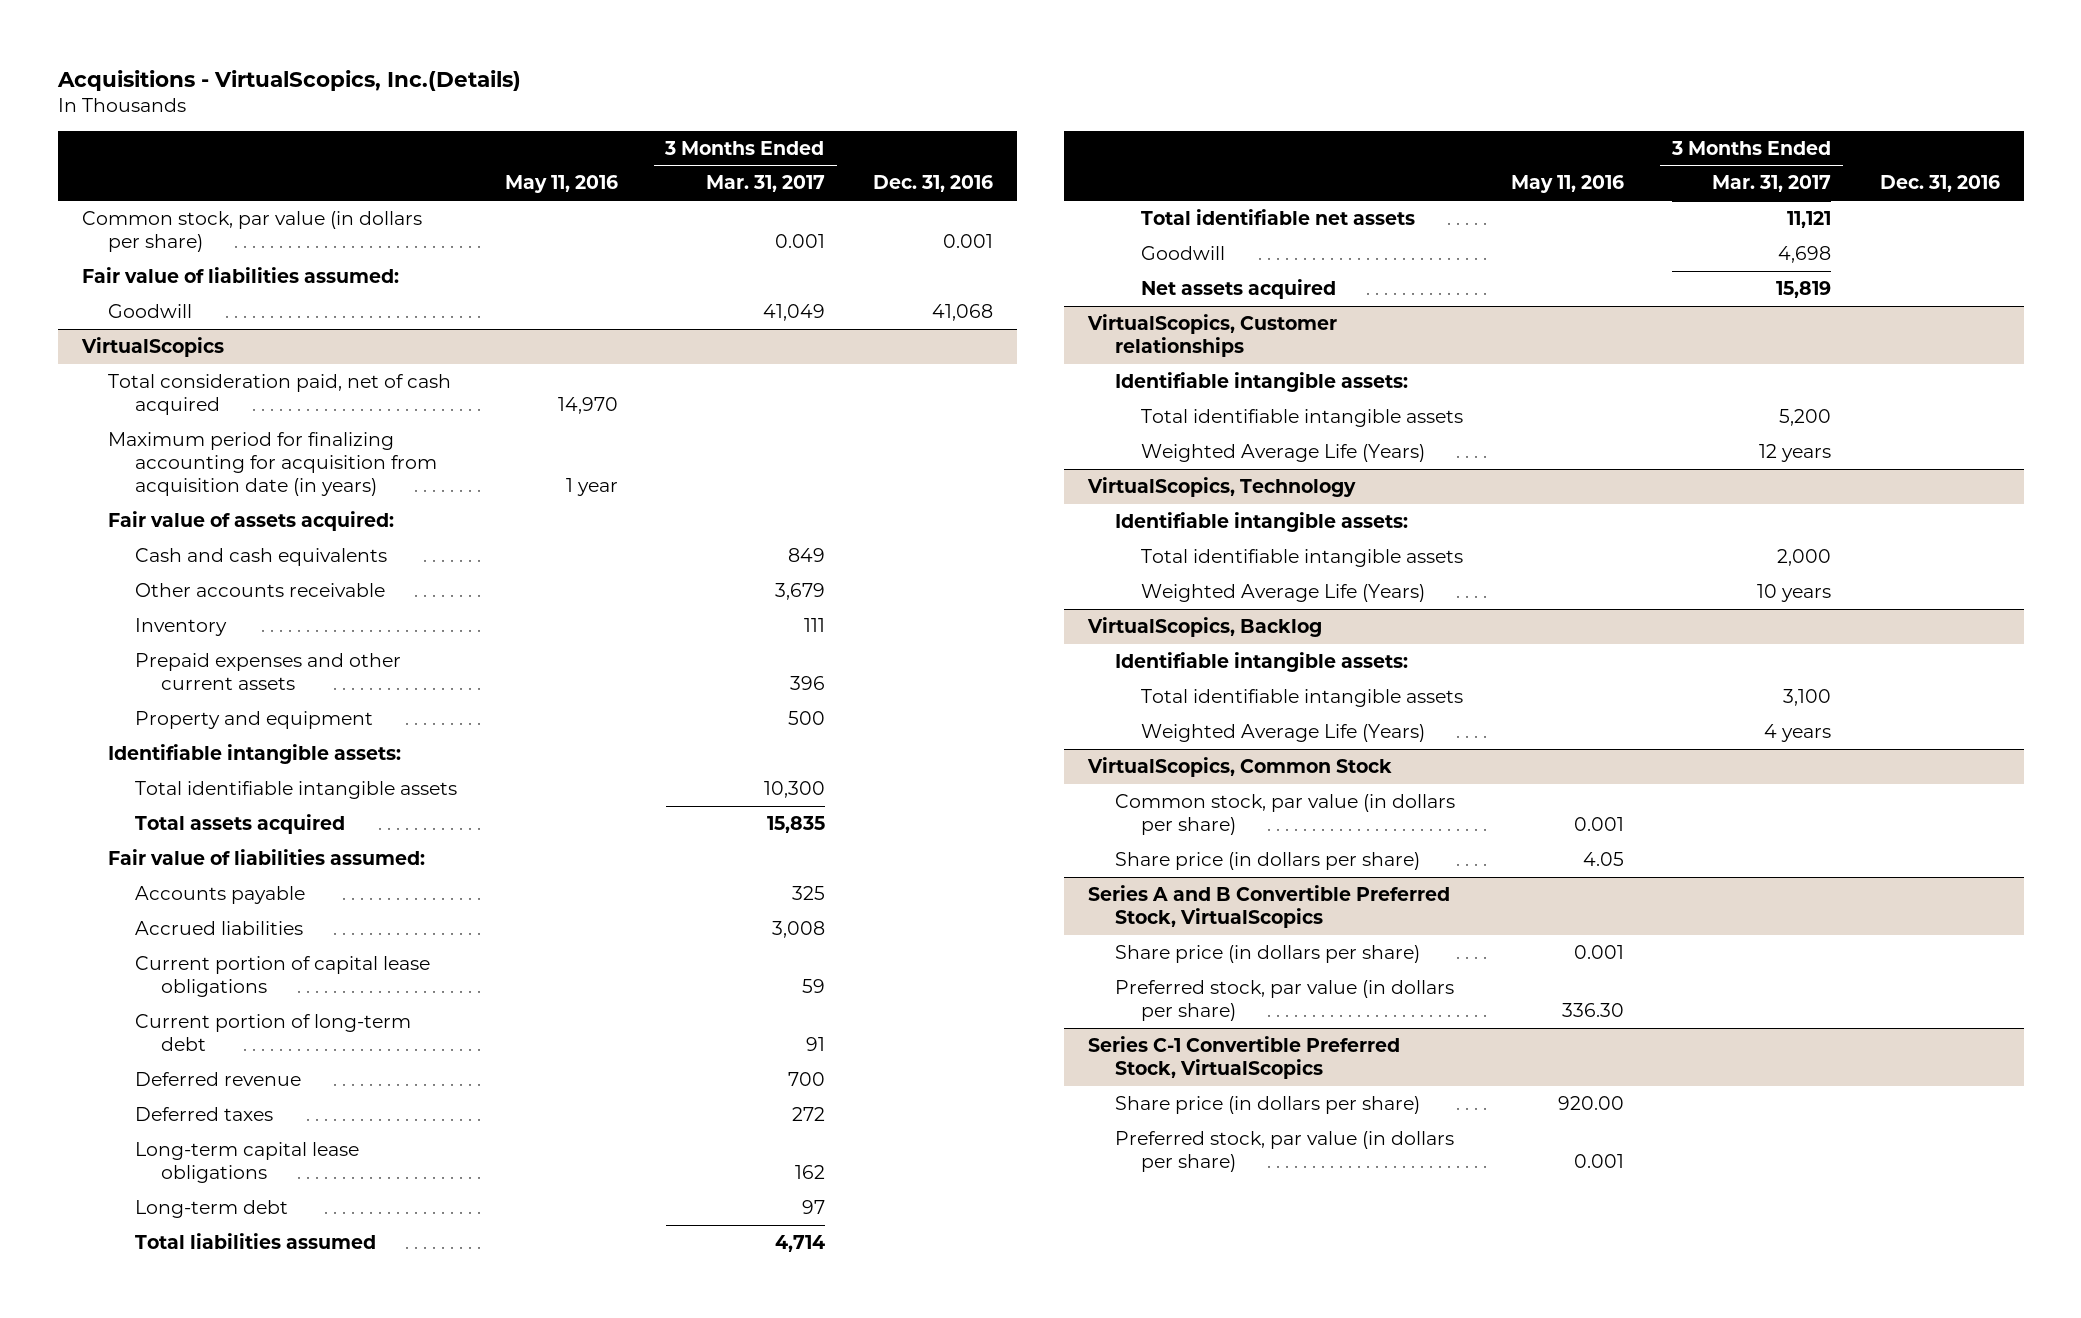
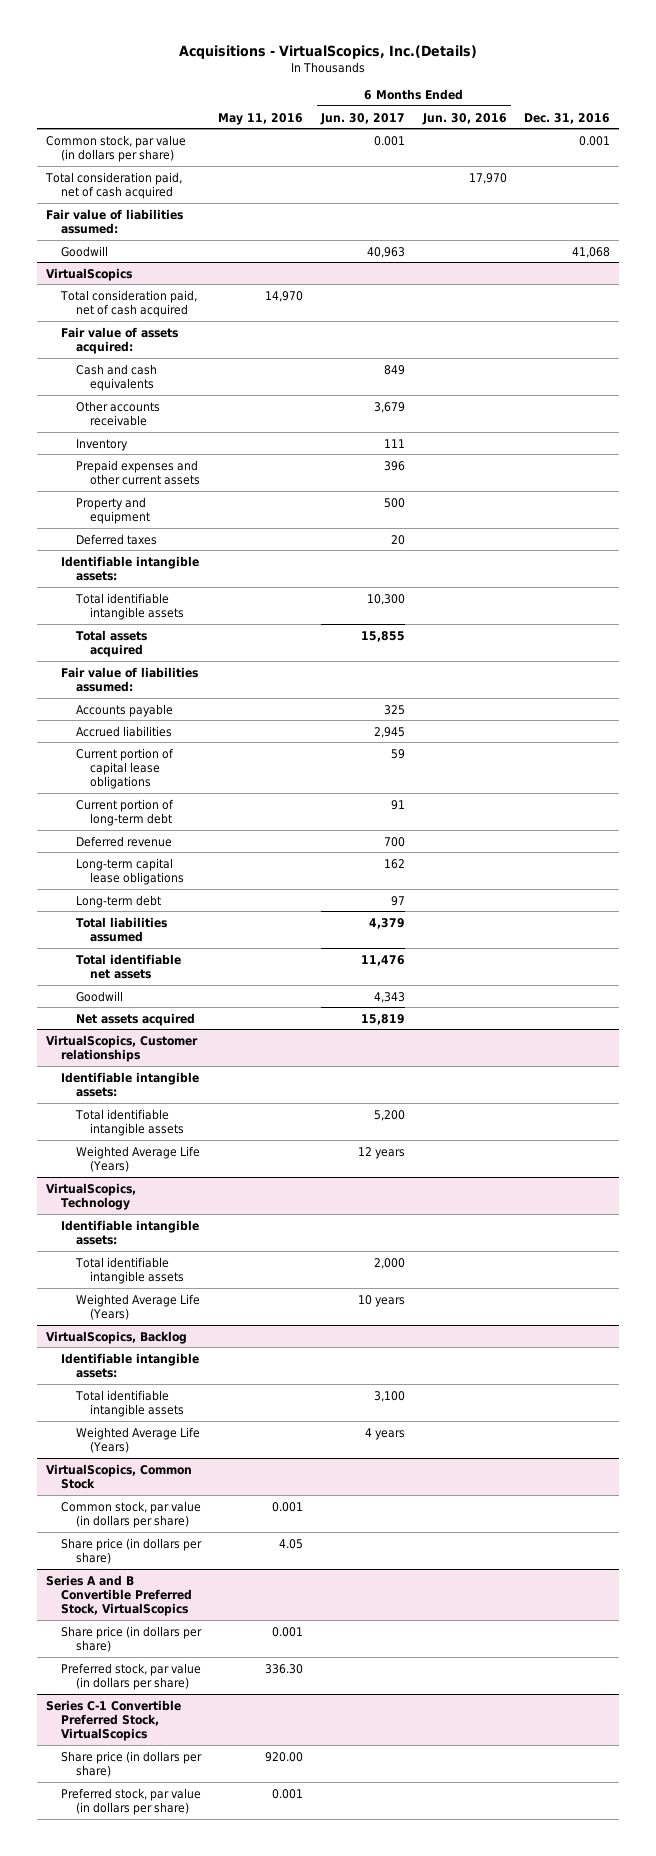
- | May 11, 2016 | 3 Months Ended Mar. 31, 2017 | Dec. 31, 2016
+ | May 11, 2016 | 6 Months Ended Jun. 30, 2017 | 6 Months Ended Jun. 30, 2016 | Dec. 31, 2016
+ Total consideration paid, net of cash acquired | | | 17,970 |
@ VirtualScopics
- Maximum period for finalizing accounting for acquisition from acquisition date (in years) | 1 year | |
moved up: Deferred taxes | | 20 | |

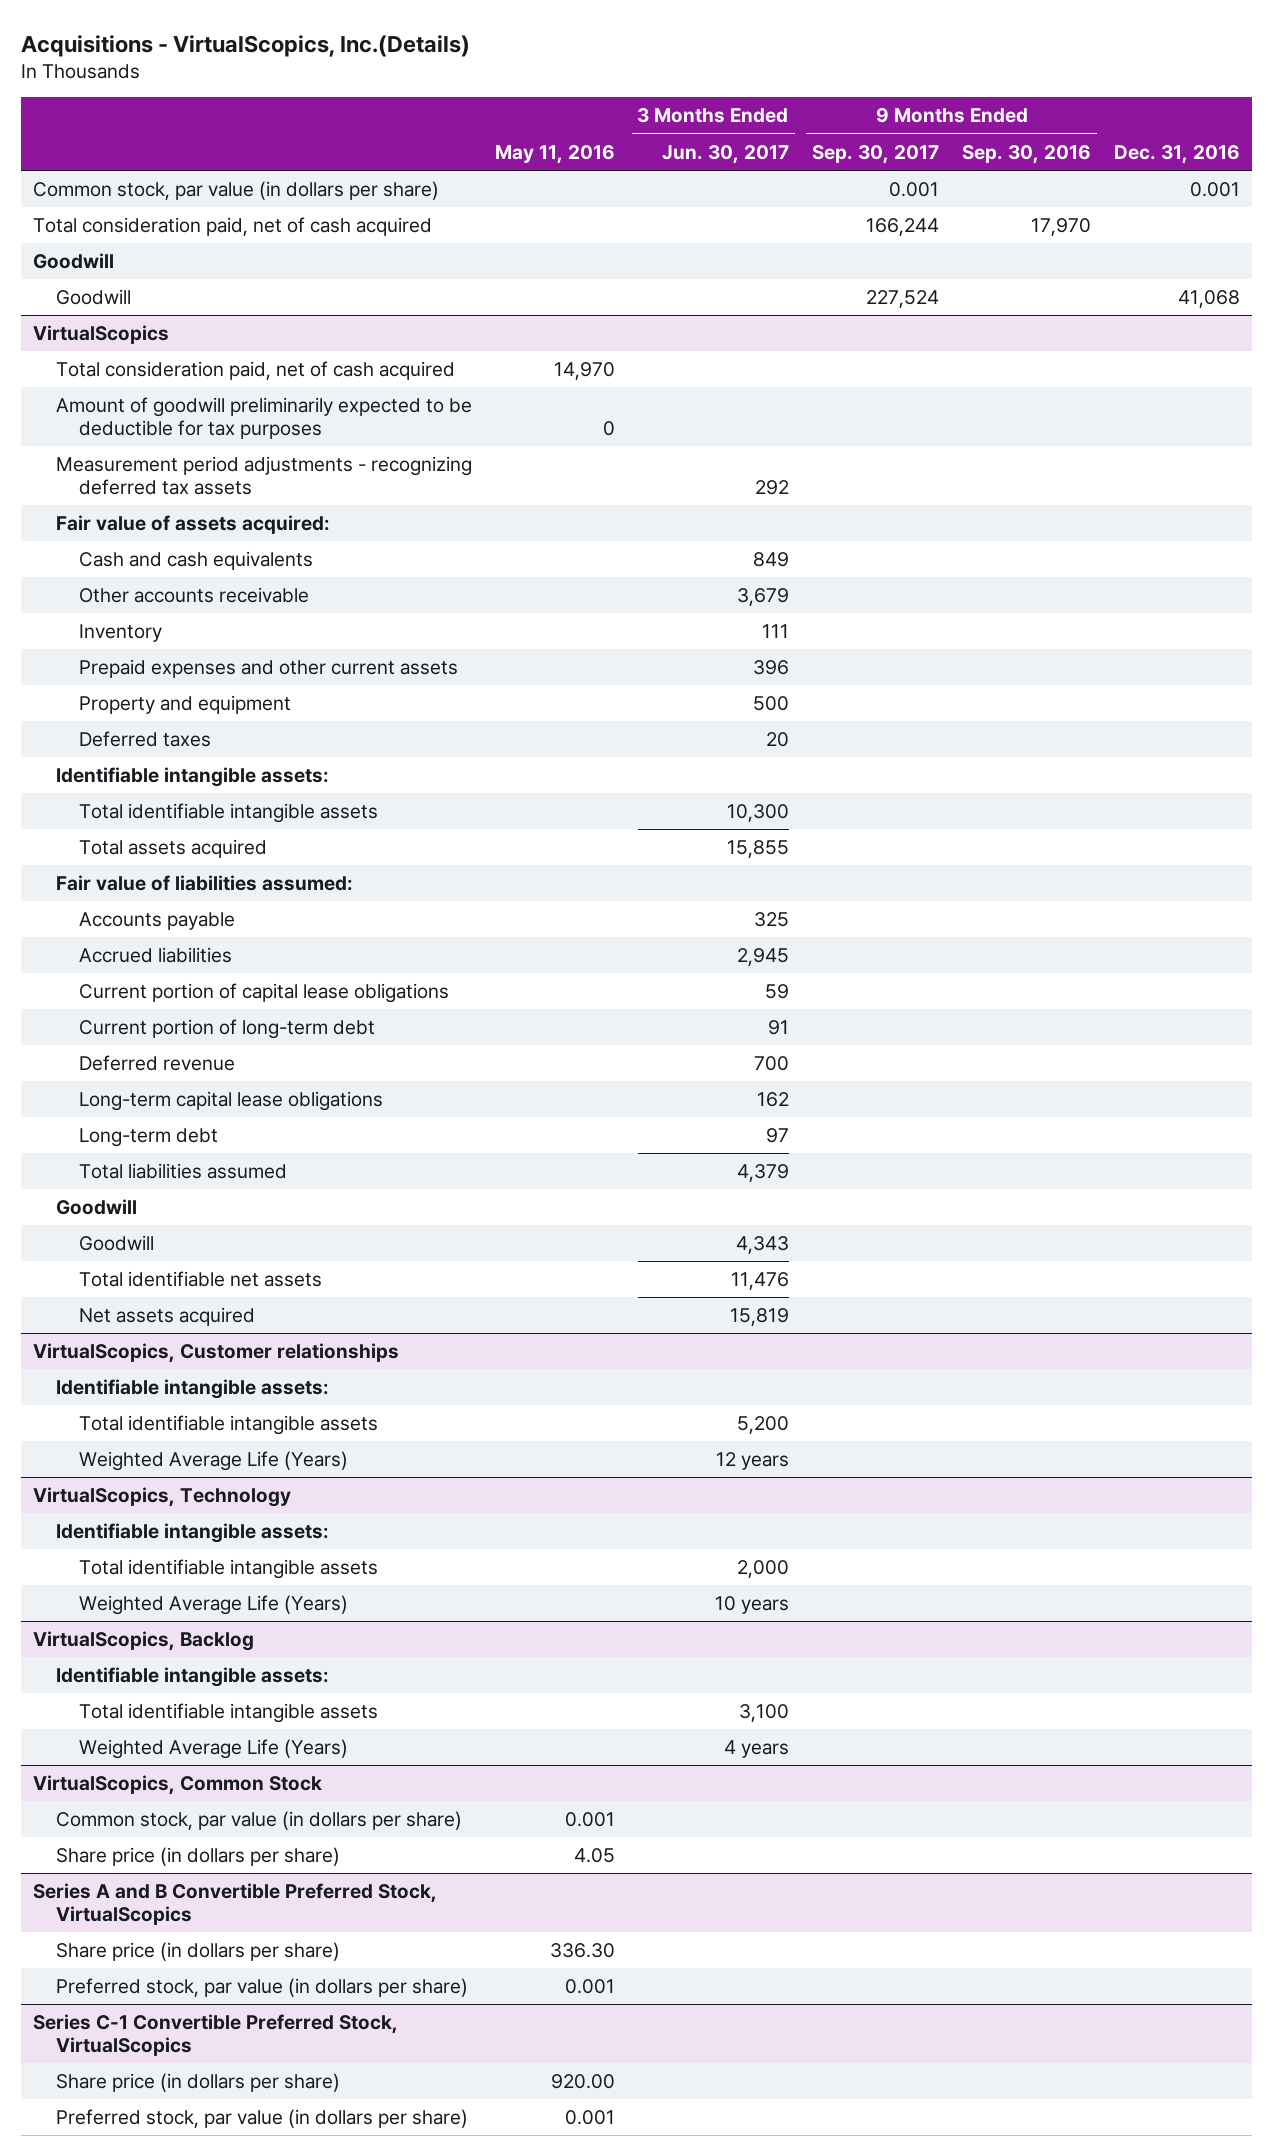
- | May 11, 2016 | 6 Months Ended Jun. 30, 2017 | 6 Months Ended Jun. 30, 2016 | Dec. 31, 2016
+ | May 11, 2016 | 3 Months Ended Jun. 30, 2017 | 9 Months Ended Sep. 30, 2017 | 9 Months Ended Sep. 30, 2016 | Dec. 31, 2016
- Fair value of liabilities assumed:
+ Goodwill
@ VirtualScopics
+ Amount of goodwill preliminarily expected to be deductible for tax purposes | 0 | | | |
+ Measurement period adjustments - recognizing deferred tax assets | | 292 | | |
+ Goodwill | | 4,343 | | |
moved down: Total identifiable net assets | | 11,476 | | |
@ Series A and B Convertible Preferred Stock, VirtualScopics
- Share price (in dollars per share) | 0.001 | | |
- Preferred stock, par value (in dollars per share) | 336.30 | | |
+ Share price (in dollars per share) | 336.30 | | | |
+ Preferred stock, par value (in dollars per share) | 0.001 | | | |

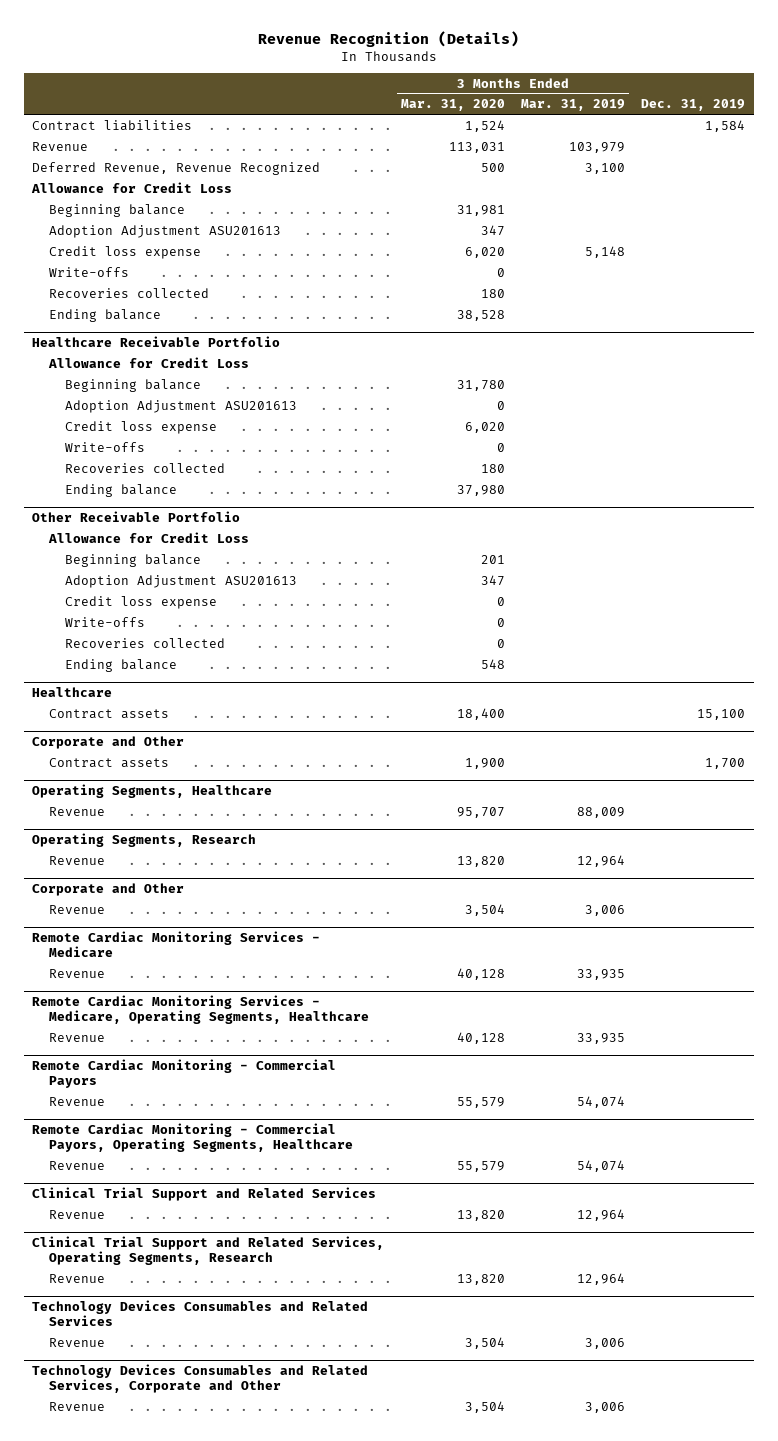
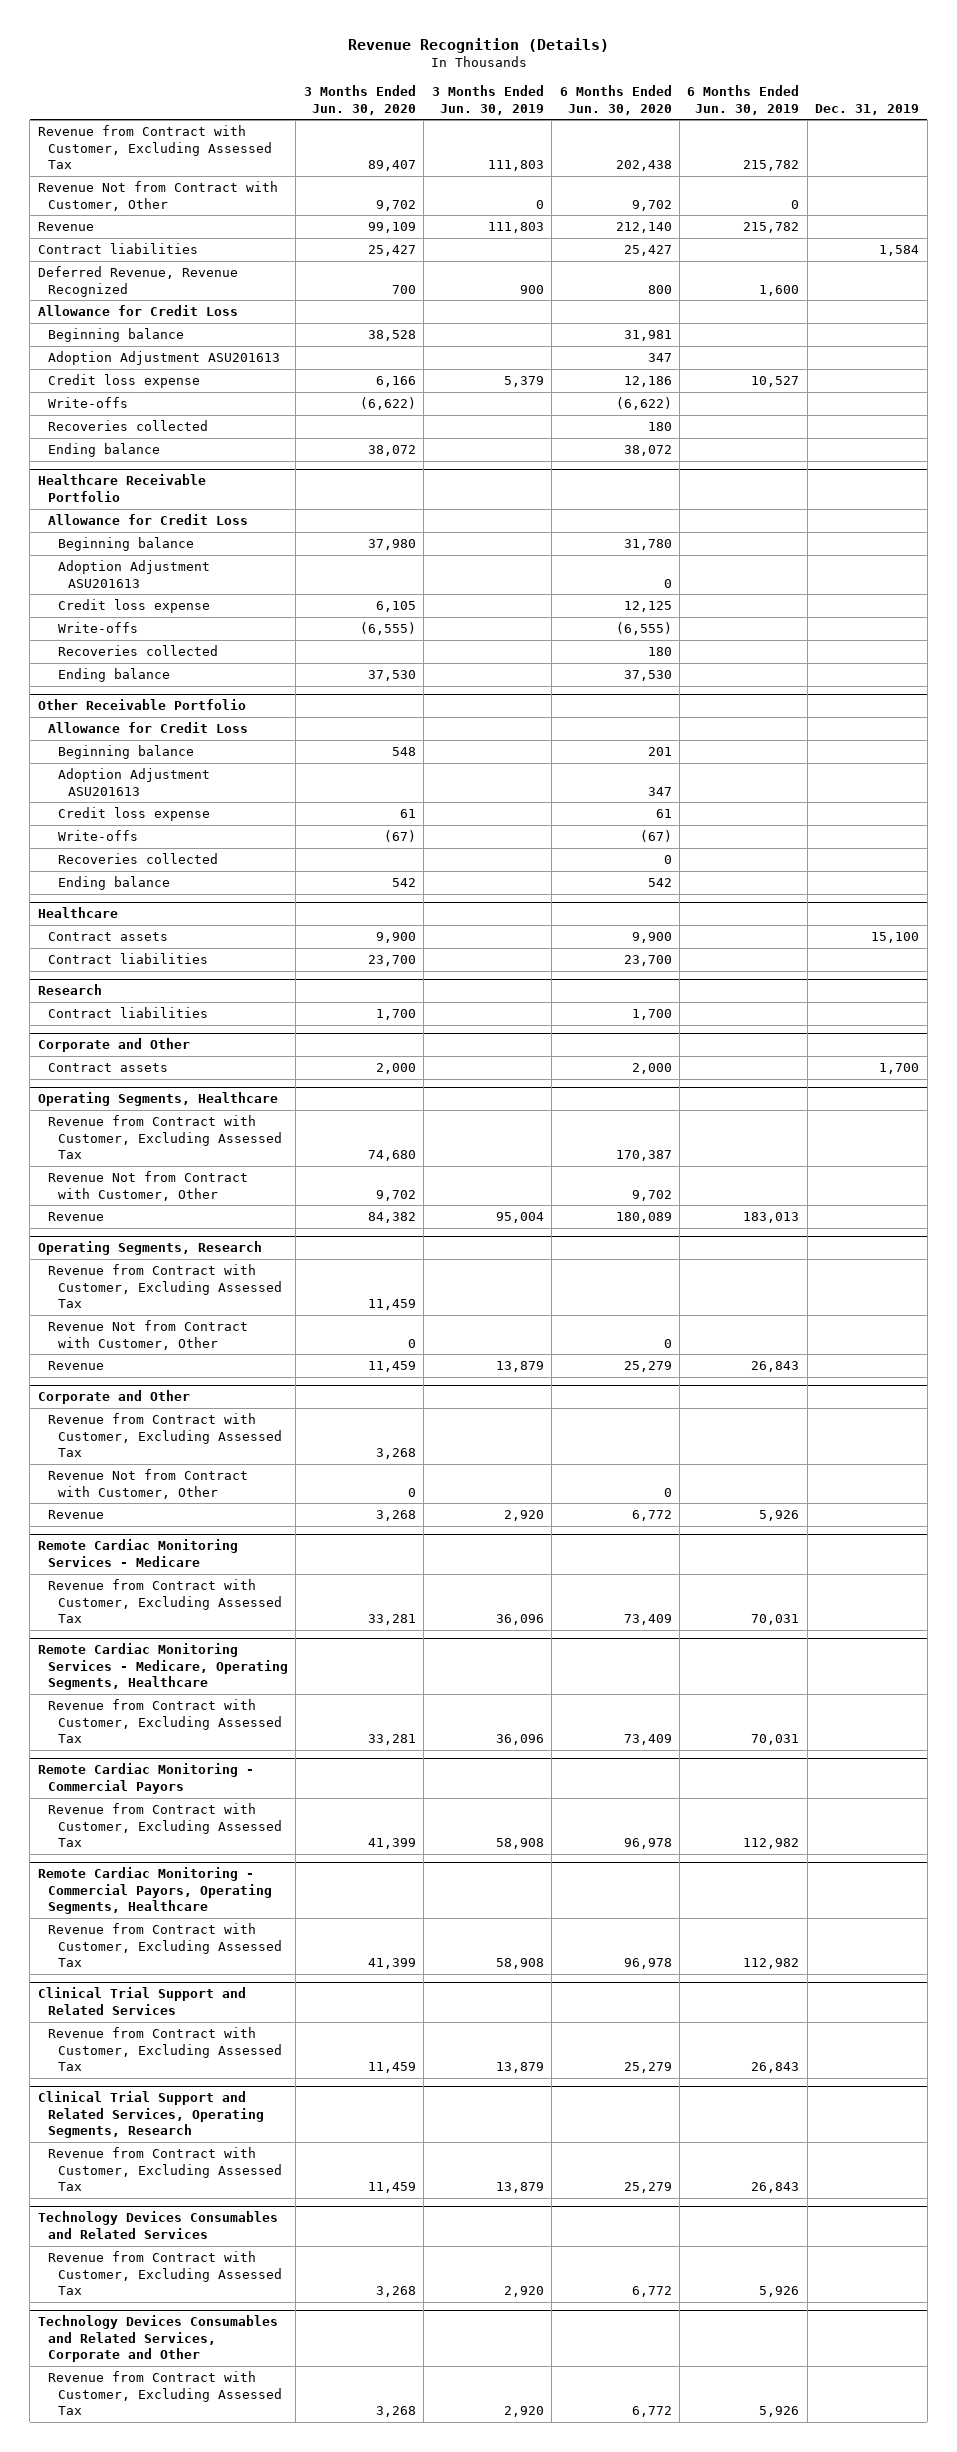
- | 3 Months Ended Mar. 31, 2020 | 3 Months Ended Mar. 31, 2019 | Dec. 31, 2019
+ | 3 Months Ended Jun. 30, 2020 | 3 Months Ended Jun. 30, 2019 | 6 Months Ended Jun. 30, 2020 | 6 Months Ended Jun. 30, 2019 | Dec. 31, 2019
+ Revenue from Contract with Customer, Excluding Assessed Tax | 89,407 | 111,803 | 202,438 | 215,782 |
+ Revenue Not from Contract with Customer, Other | 9,702 | 0 | 9,702 | 0 |
moved down: Contract liabilities | 25,427 | | 25,427 | | 1,584
@ Healthcare
+ Contract liabilities | 23,700 | | 23,700 | |
+ Research
+ Contract liabilities | 1,700 | | 1,700 | |
@ Operating Segments, Healthcare
+ Revenue from Contract with Customer, Excluding Assessed Tax | 74,680 | | 170,387 | |
+ Revenue Not from Contract with Customer, Other | 9,702 | | 9,702 | |
@ Operating Segments, Research
+ Revenue from Contract with Customer, Excluding Assessed Tax | 11,459 | | | |
+ Revenue Not from Contract with Customer, Other | 0 | | 0 | |
@ Corporate and Other
+ Revenue from Contract with Customer, Excluding Assessed Tax | 3,268 | | | |
+ Revenue Not from Contract with Customer, Other | 0 | | 0 | |
@ Remote Cardiac Monitoring Services - Medicare
- Revenue | 40,128 | 33,935 |
+ Revenue from Contract with Customer, Excluding Assessed Tax | 33,281 | 36,096 | 73,409 | 70,031 |
@ Remote Cardiac Monitoring Services - Medicare, Operating Segments, Healthcare
- Revenue | 40,128 | 33,935 |
+ Revenue from Contract with Customer, Excluding Assessed Tax | 33,281 | 36,096 | 73,409 | 70,031 |
@ Remote Cardiac Monitoring - Commercial Payors
- Revenue | 55,579 | 54,074 |
+ Revenue from Contract with Customer, Excluding Assessed Tax | 41,399 | 58,908 | 96,978 | 112,982 |
@ Remote Cardiac Monitoring - Commercial Payors, Operating Segments, Healthcare
- Revenue | 55,579 | 54,074 |
+ Revenue from Contract with Customer, Excluding Assessed Tax | 41,399 | 58,908 | 96,978 | 112,982 |
@ Clinical Trial Support and Related Services
- Revenue | 13,820 | 12,964 |
+ Revenue from Contract with Customer, Excluding Assessed Tax | 11,459 | 13,879 | 25,279 | 26,843 |
@ Clinical Trial Support and Related Services, Operating Segments, Research
- Revenue | 13,820 | 12,964 |
+ Revenue from Contract with Customer, Excluding Assessed Tax | 11,459 | 13,879 | 25,279 | 26,843 |
@ Technology Devices Consumables and Related Services
- Revenue | 3,504 | 3,006 |
+ Revenue from Contract with Customer, Excluding Assessed Tax | 3,268 | 2,920 | 6,772 | 5,926 |
@ Technology Devices Consumables and Related Services, Corporate and Other
- Revenue | 3,504 | 3,006 |
+ Revenue from Contract with Customer, Excluding Assessed Tax | 3,268 | 2,920 | 6,772 | 5,926 |

